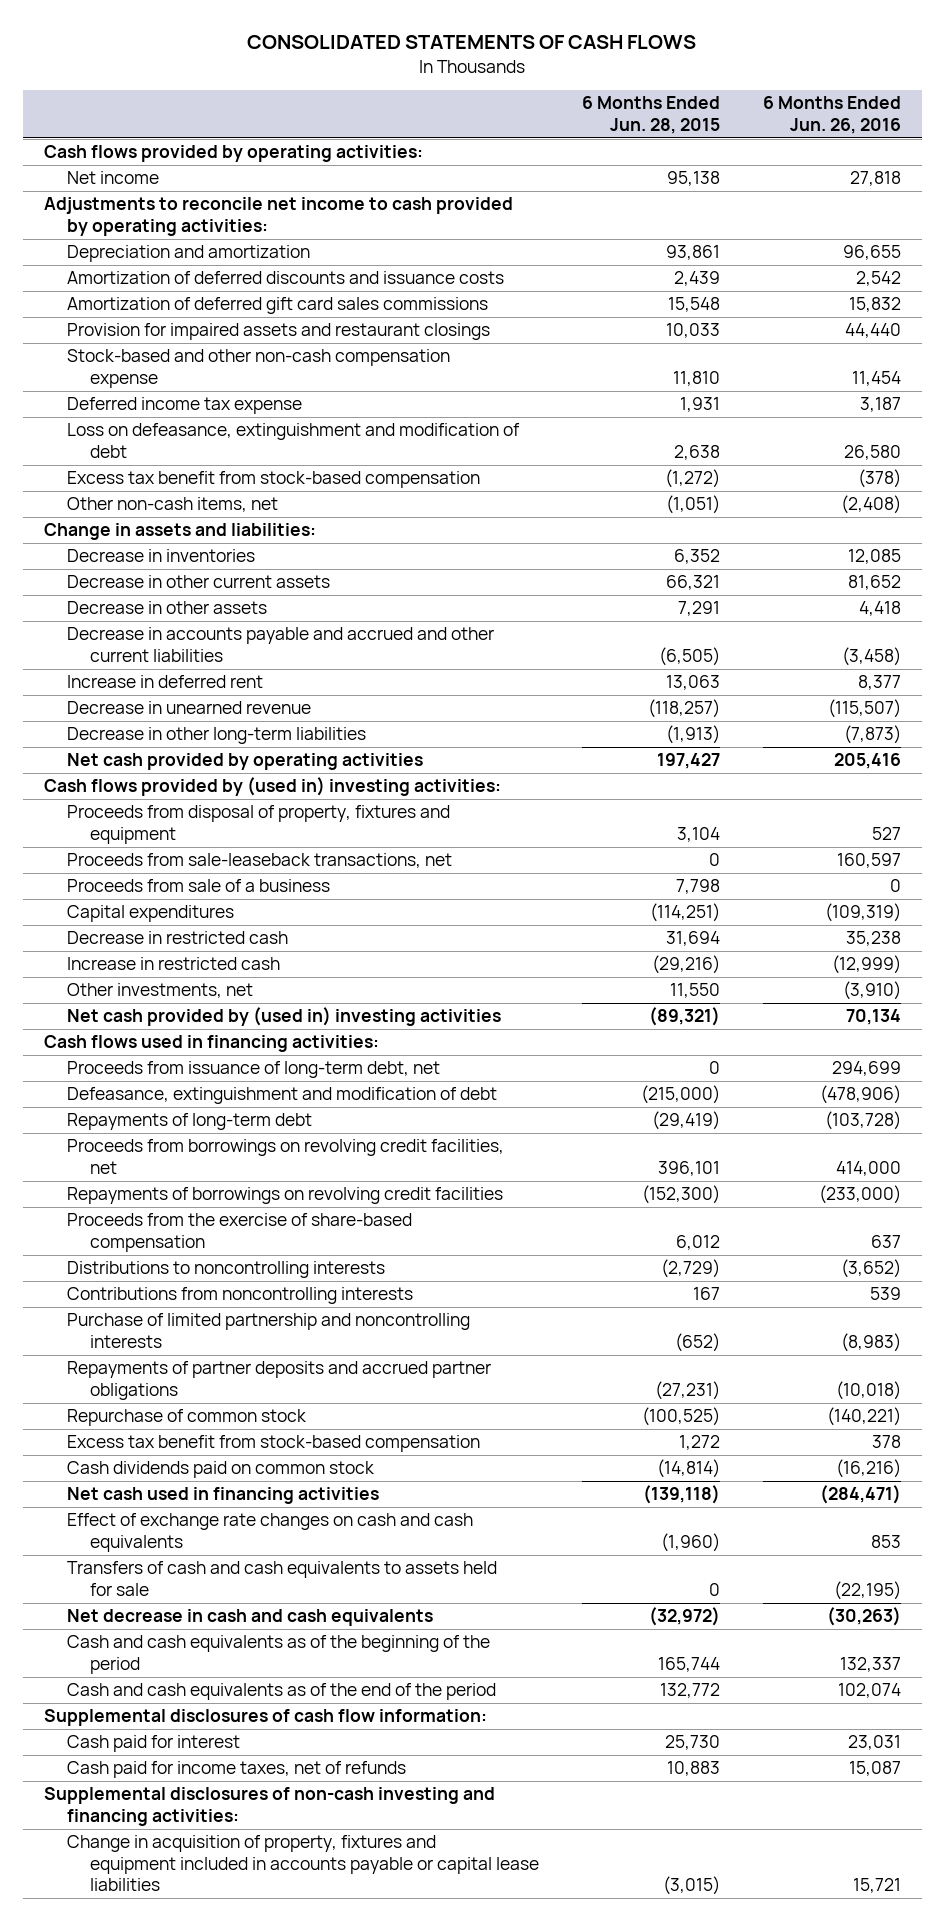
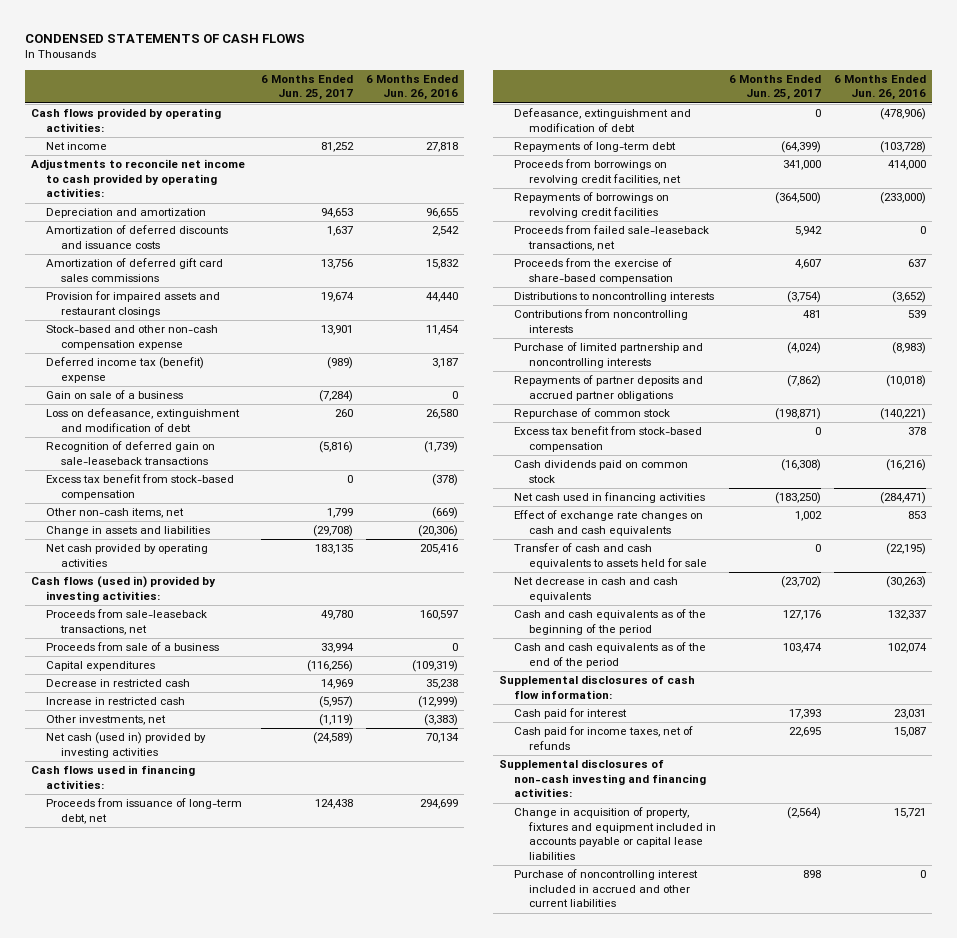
- CONSOLIDATED STATEMENTS OF CASH FLOWS
+ CONDENSED STATEMENTS OF CASH FLOWS
- | 6 Months Ended Jun. 28, 2015 | 6 Months Ended Jun. 26, 2016
+ | 6 Months Ended Jun. 25, 2017 | 6 Months Ended Jun. 26, 2016
- Deferred income tax expense | 1,931 | 3,187
+ Deferred income tax (benefit) expense | (989) | 3,187
+ Gain on sale of a business | (7,284) | 0
+ Recognition of deferred gain on sale-leaseback transactions | (5,816) | (1,739)
- Other non-cash items, net | (1,051) | (2,408)
- Change in assets and liabilities:
- Decrease in inventories | 6,352 | 12,085
- Decrease in other current assets | 66,321 | 81,652
- Decrease in other assets | 7,291 | 4,418
- Decrease in accounts payable and accrued and other current liabilities | (6,505) | (3,458)
- Increase in deferred rent | 13,063 | 8,377
- Decrease in unearned revenue | (118,257) | (115,507)
- Decrease in other long-term liabilities | (1,913) | (7,873)
+ Other non-cash items, net | 1,799 | (669)
+ Change in assets and liabilities | (29,708) | (20,306)
- Cash flows provided by (used in) investing activities:
- Proceeds from disposal of property, fixtures and equipment | 3,104 | 527
+ Cash flows (used in) provided by investing activities:
- Other investments, net | 11,550 | (3,910)
- Net cash provided by (used in) investing activities | (89,321) | 70,134
+ Other investments, net | (1,119) | (3,383)
+ Net cash (used in) provided by investing activities | (24,589) | 70,134
+ Proceeds from failed sale-leaseback transactions, net | 5,942 | 0
- Transfers of cash and cash equivalents to assets held for sale | 0 | (22,195)
+ Transfer of cash and cash equivalents to assets held for sale | 0 | (22,195)
+ Purchase of noncontrolling interest included in accrued and other current liabilities | 898 | 0

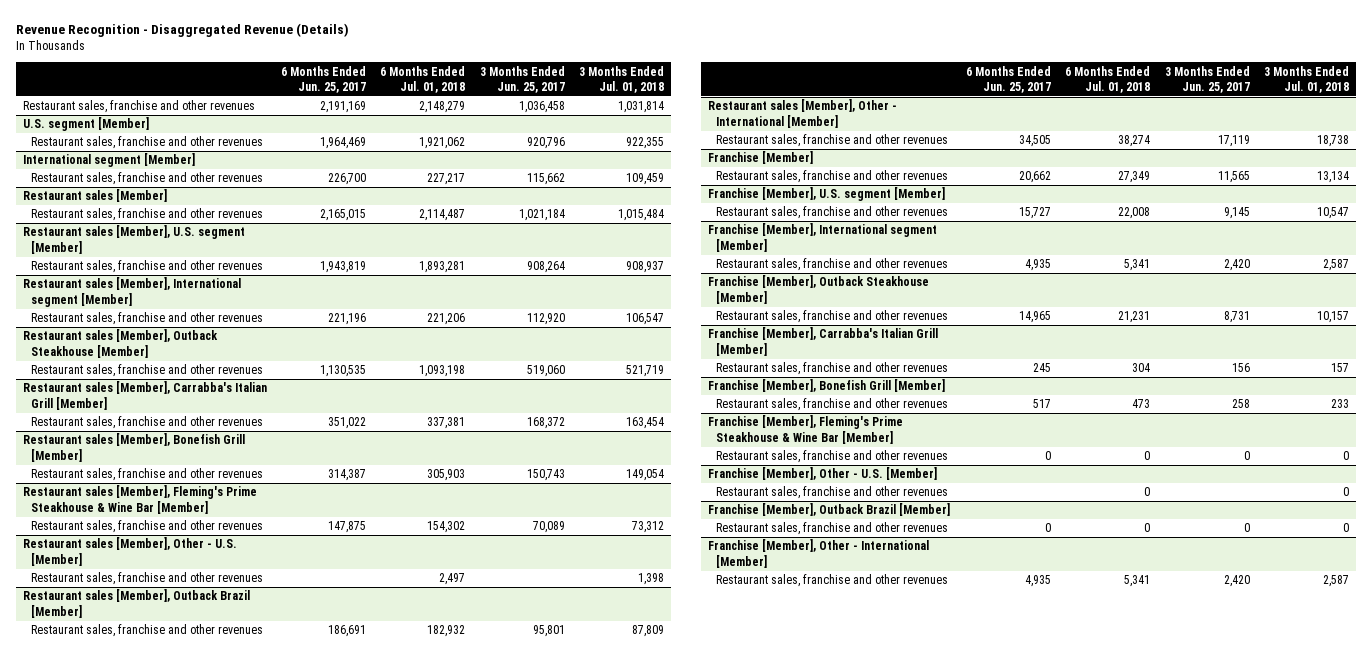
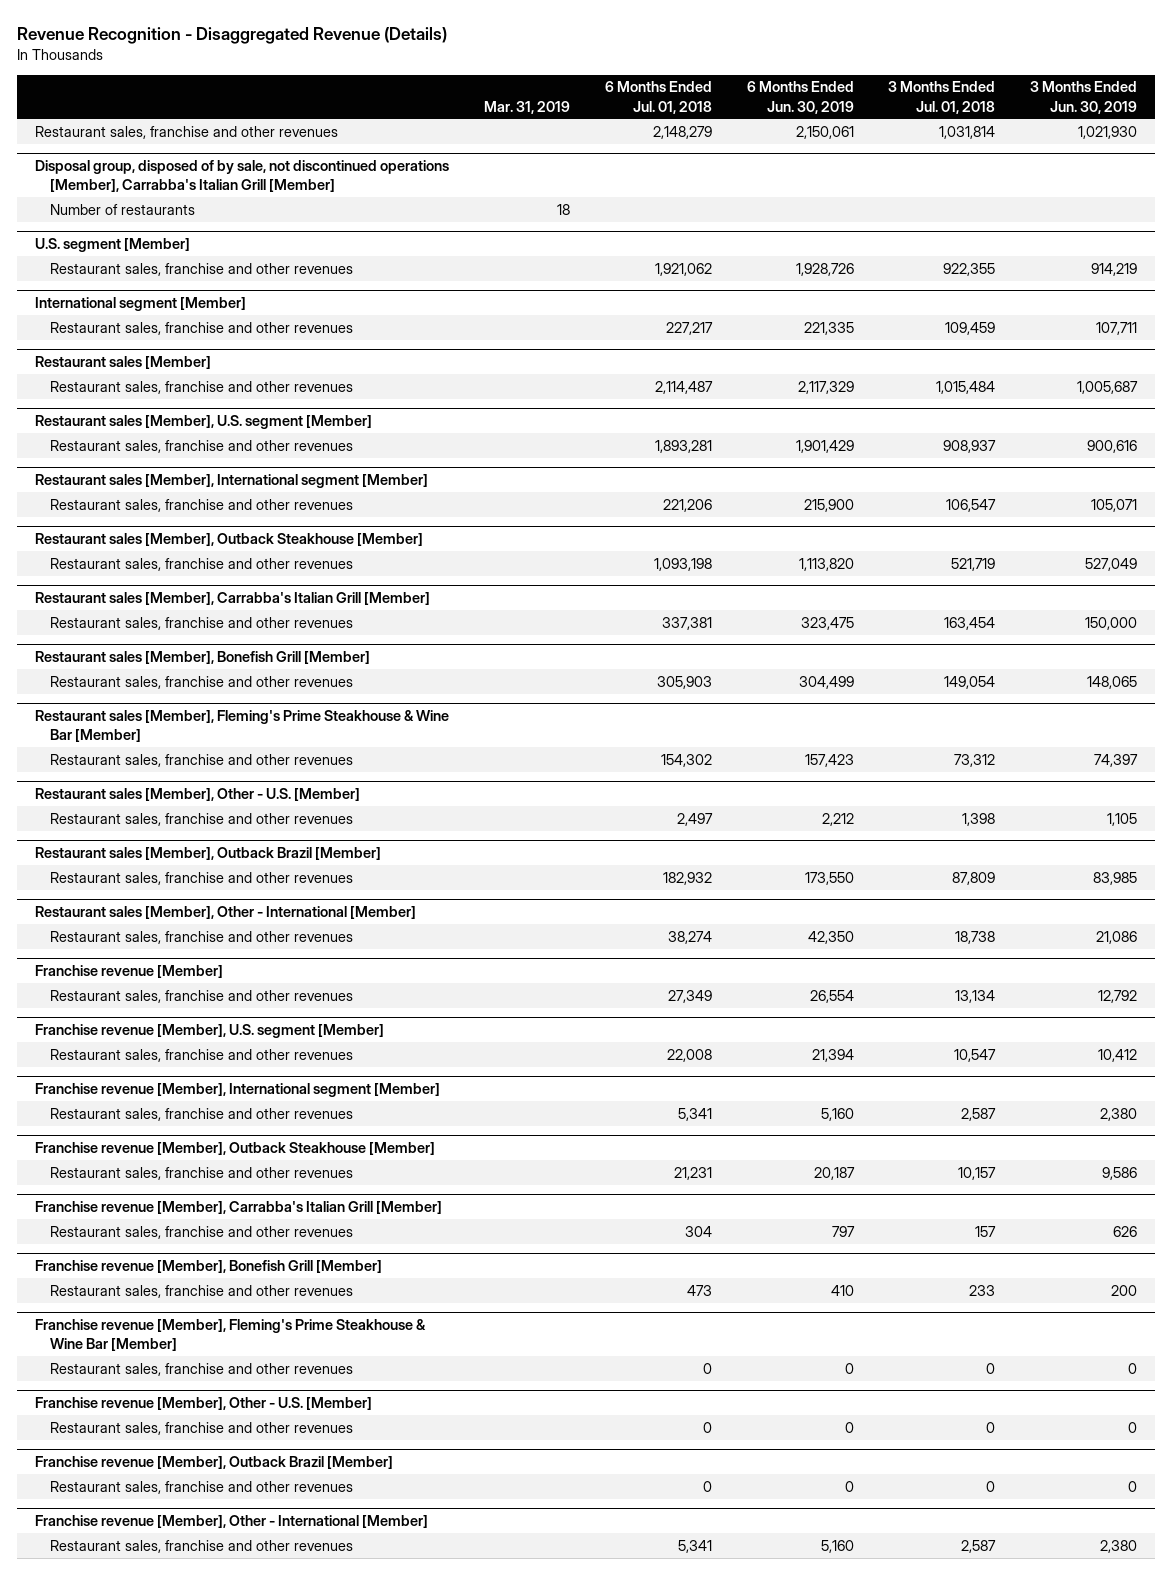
- | 6 Months Ended Jun. 25, 2017 | 6 Months Ended Jul. 01, 2018 | 3 Months Ended Jun. 25, 2017 | 3 Months Ended Jul. 01, 2018
+ | Mar. 31, 2019 | 6 Months Ended Jul. 01, 2018 | 6 Months Ended Jun. 30, 2019 | 3 Months Ended Jul. 01, 2018 | 3 Months Ended Jun. 30, 2019
+ Disposal group, disposed of by sale, not discontinued operations [Member], Carrabba's Italian Grill [Member]
+ Number of restaurants | 18 | | | |
- Franchise [Member]
+ Franchise revenue [Member]
- Franchise [Member], U.S. segment [Member]
+ Franchise revenue [Member], U.S. segment [Member]
- Franchise [Member], International segment [Member]
+ Franchise revenue [Member], International segment [Member]
- Franchise [Member], Outback Steakhouse [Member]
+ Franchise revenue [Member], Outback Steakhouse [Member]
- Franchise [Member], Carrabba's Italian Grill [Member]
+ Franchise revenue [Member], Carrabba's Italian Grill [Member]
- Franchise [Member], Bonefish Grill [Member]
+ Franchise revenue [Member], Bonefish Grill [Member]
- Franchise [Member], Fleming's Prime Steakhouse & Wine Bar [Member]
+ Franchise revenue [Member], Fleming's Prime Steakhouse & Wine Bar [Member]
- Franchise [Member], Other - U.S. [Member]
+ Franchise revenue [Member], Other - U.S. [Member]
- Franchise [Member], Outback Brazil [Member]
+ Franchise revenue [Member], Outback Brazil [Member]
- Franchise [Member], Other - International [Member]
+ Franchise revenue [Member], Other - International [Member]

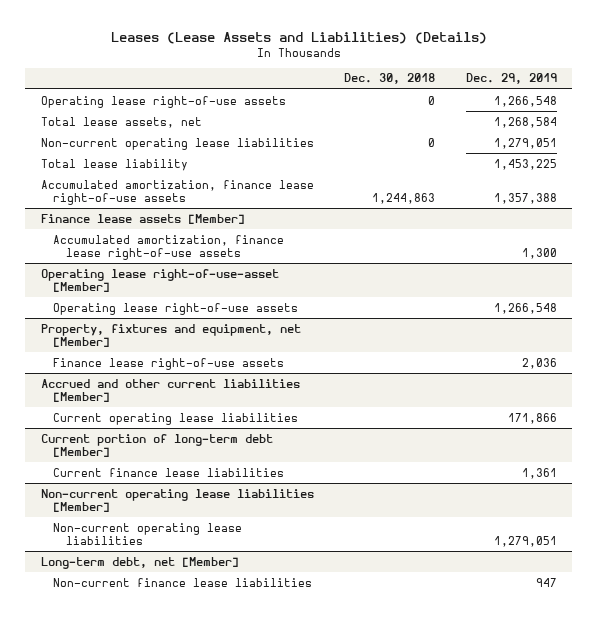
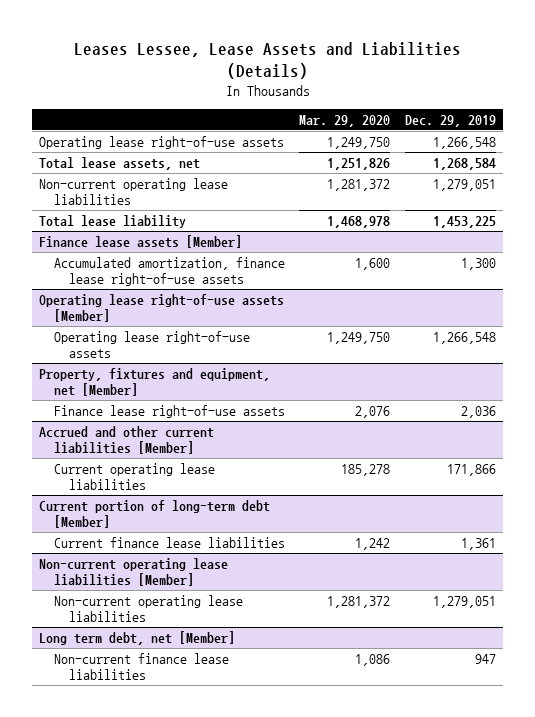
- Leases (Lease Assets and Liabilities) (Details)
+ Leases Lessee, Lease Assets and Liabilities (Details)
- | Dec. 30, 2018 | Dec. 29, 2019
+ | Mar. 29, 2020 | Dec. 29, 2019
- Accumulated amortization, finance lease right-of-use assets | 1,244,863 | 1,357,388
- Operating lease right-of-use-asset [Member]
+ Operating lease right-of-use assets [Member]
- Long-term debt, net [Member]
+ Long term debt, net [Member]

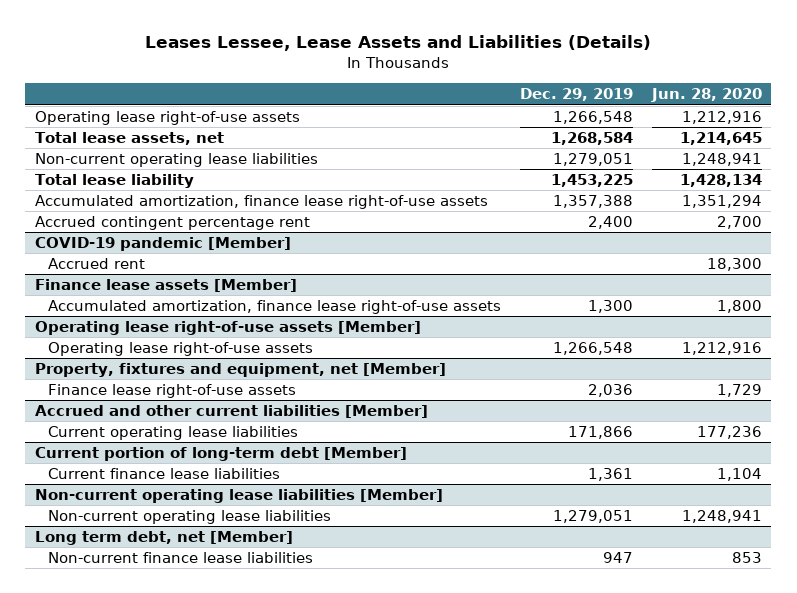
- | Mar. 29, 2020 | Dec. 29, 2019
+ | Dec. 29, 2019 | Jun. 28, 2020
+ Accumulated amortization, finance lease right-of-use assets | 1,357,388 | 1,351,294
+ Accrued contingent percentage rent | 2,400 | 2,700
+ COVID-19 pandemic [Member]
+ Accrued rent | | 18,300

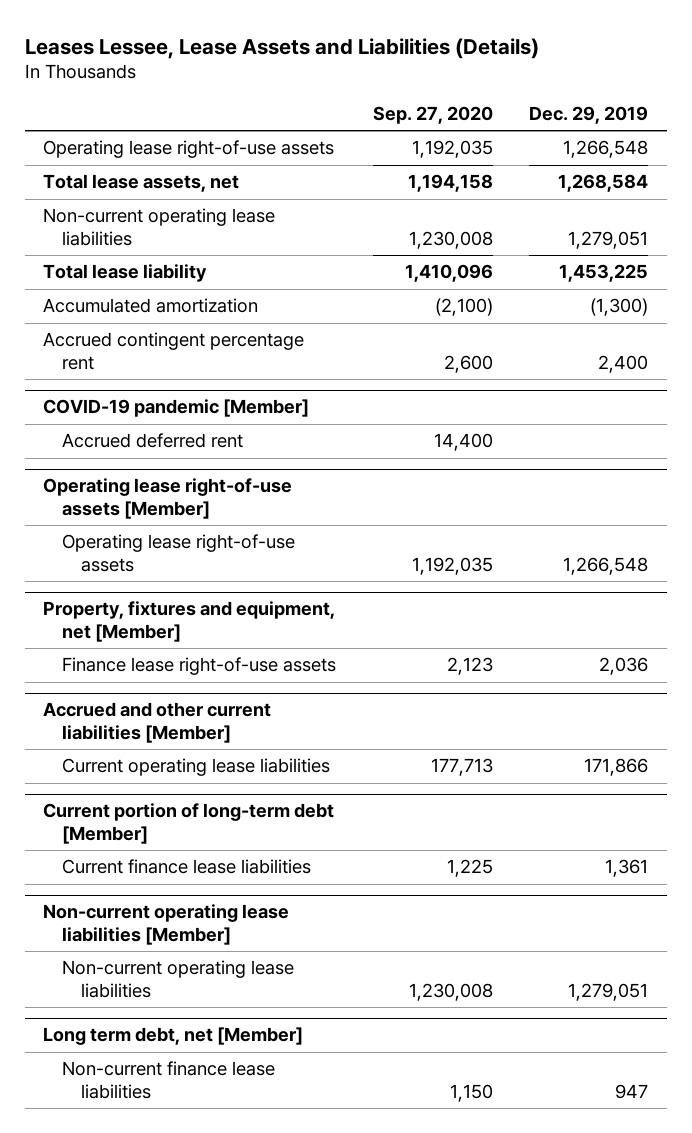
- | Dec. 29, 2019 | Jun. 28, 2020
+ | Sep. 27, 2020 | Dec. 29, 2019
- Accumulated amortization, finance lease right-of-use assets | 1,357,388 | 1,351,294
+ Accumulated amortization | (2,100) | (1,300)
@ COVID-19 pandemic [Member]
- Accrued rent | | 18,300
- Finance lease assets [Member]
- Accumulated amortization, finance lease right-of-use assets | 1,300 | 1,800
@ COVID-19 pandemic [Member]
+ Accrued deferred rent | 14,400 |

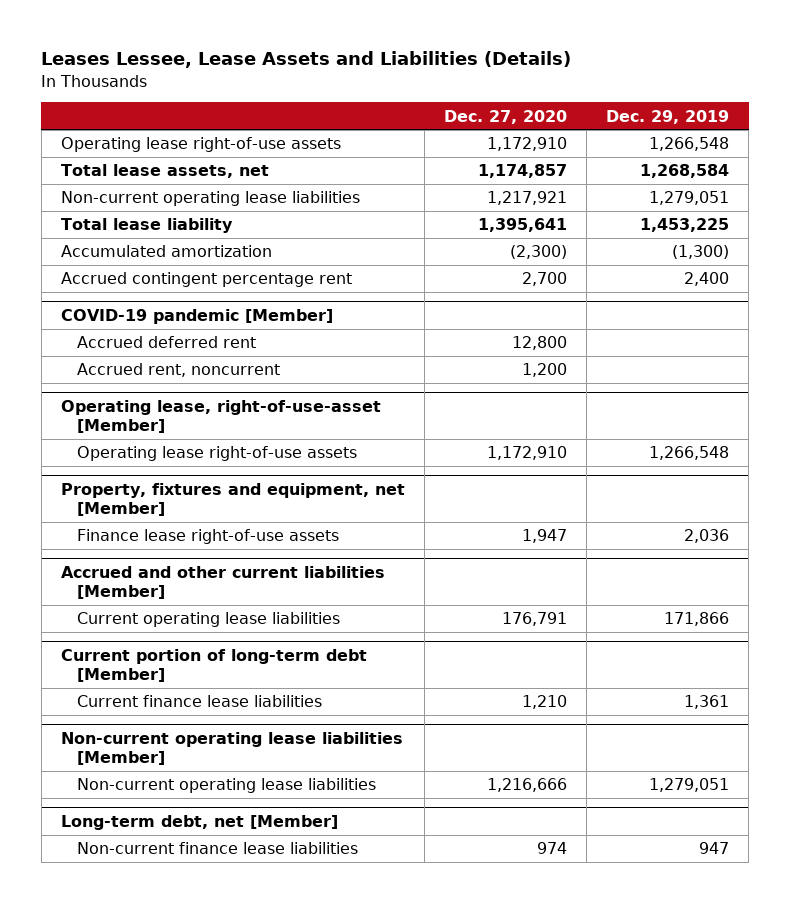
- | Sep. 27, 2020 | Dec. 29, 2019
+ | Dec. 27, 2020 | Dec. 29, 2019
- Operating lease right-of-use assets [Member]
@ COVID-19 pandemic [Member]
+ Accrued rent, noncurrent | 1,200 |
+ Operating lease, right-of-use-asset [Member]
- Long term debt, net [Member]
+ Long-term debt, net [Member]

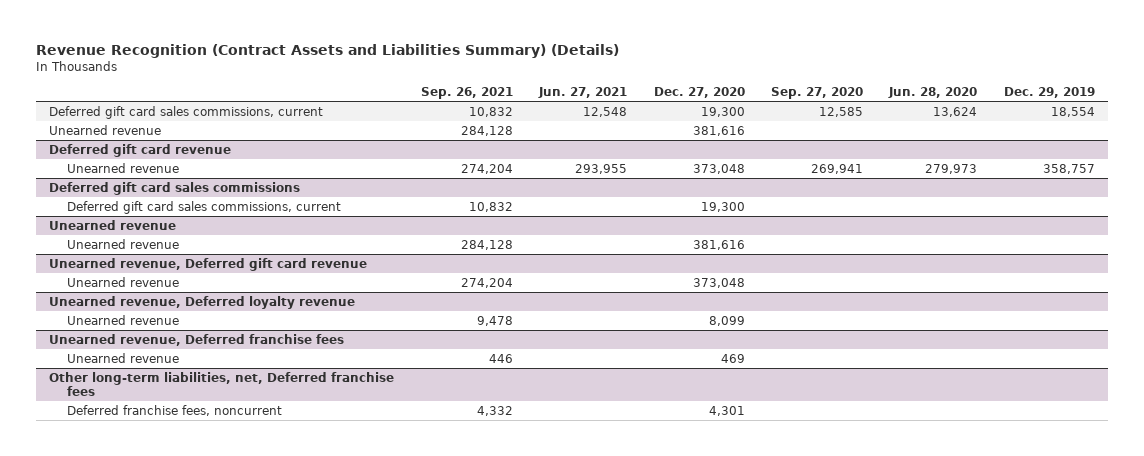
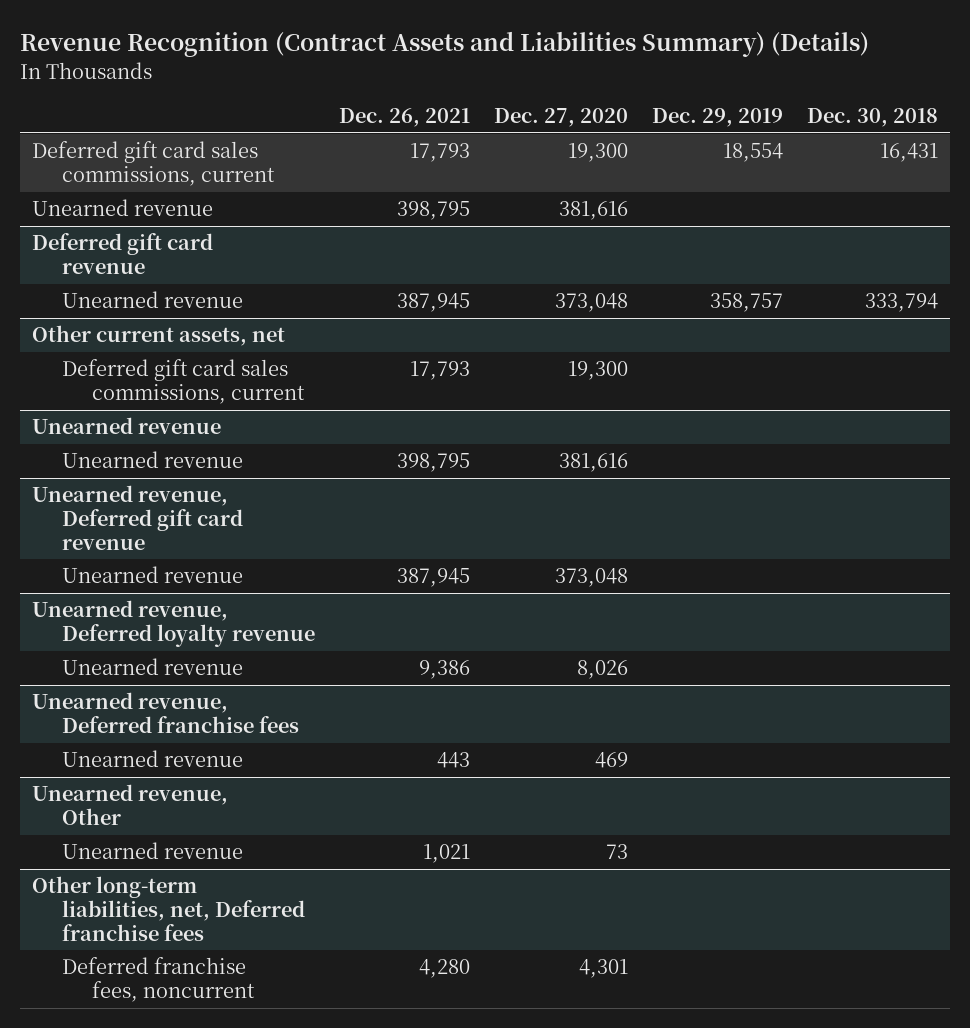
- | Sep. 26, 2021 | Jun. 27, 2021 | Dec. 27, 2020 | Sep. 27, 2020 | Jun. 28, 2020 | Dec. 29, 2019
+ | Dec. 26, 2021 | Dec. 27, 2020 | Dec. 29, 2019 | Dec. 30, 2018
- Deferred gift card sales commissions
+ Other current assets, net
@ Unearned revenue, Deferred loyalty revenue
- Unearned revenue | 9,478 | | 8,099 | | |
+ Unearned revenue | 9,386 | 8,026 | |
+ Unearned revenue, Other
+ Unearned revenue | 1,021 | 73 | |

